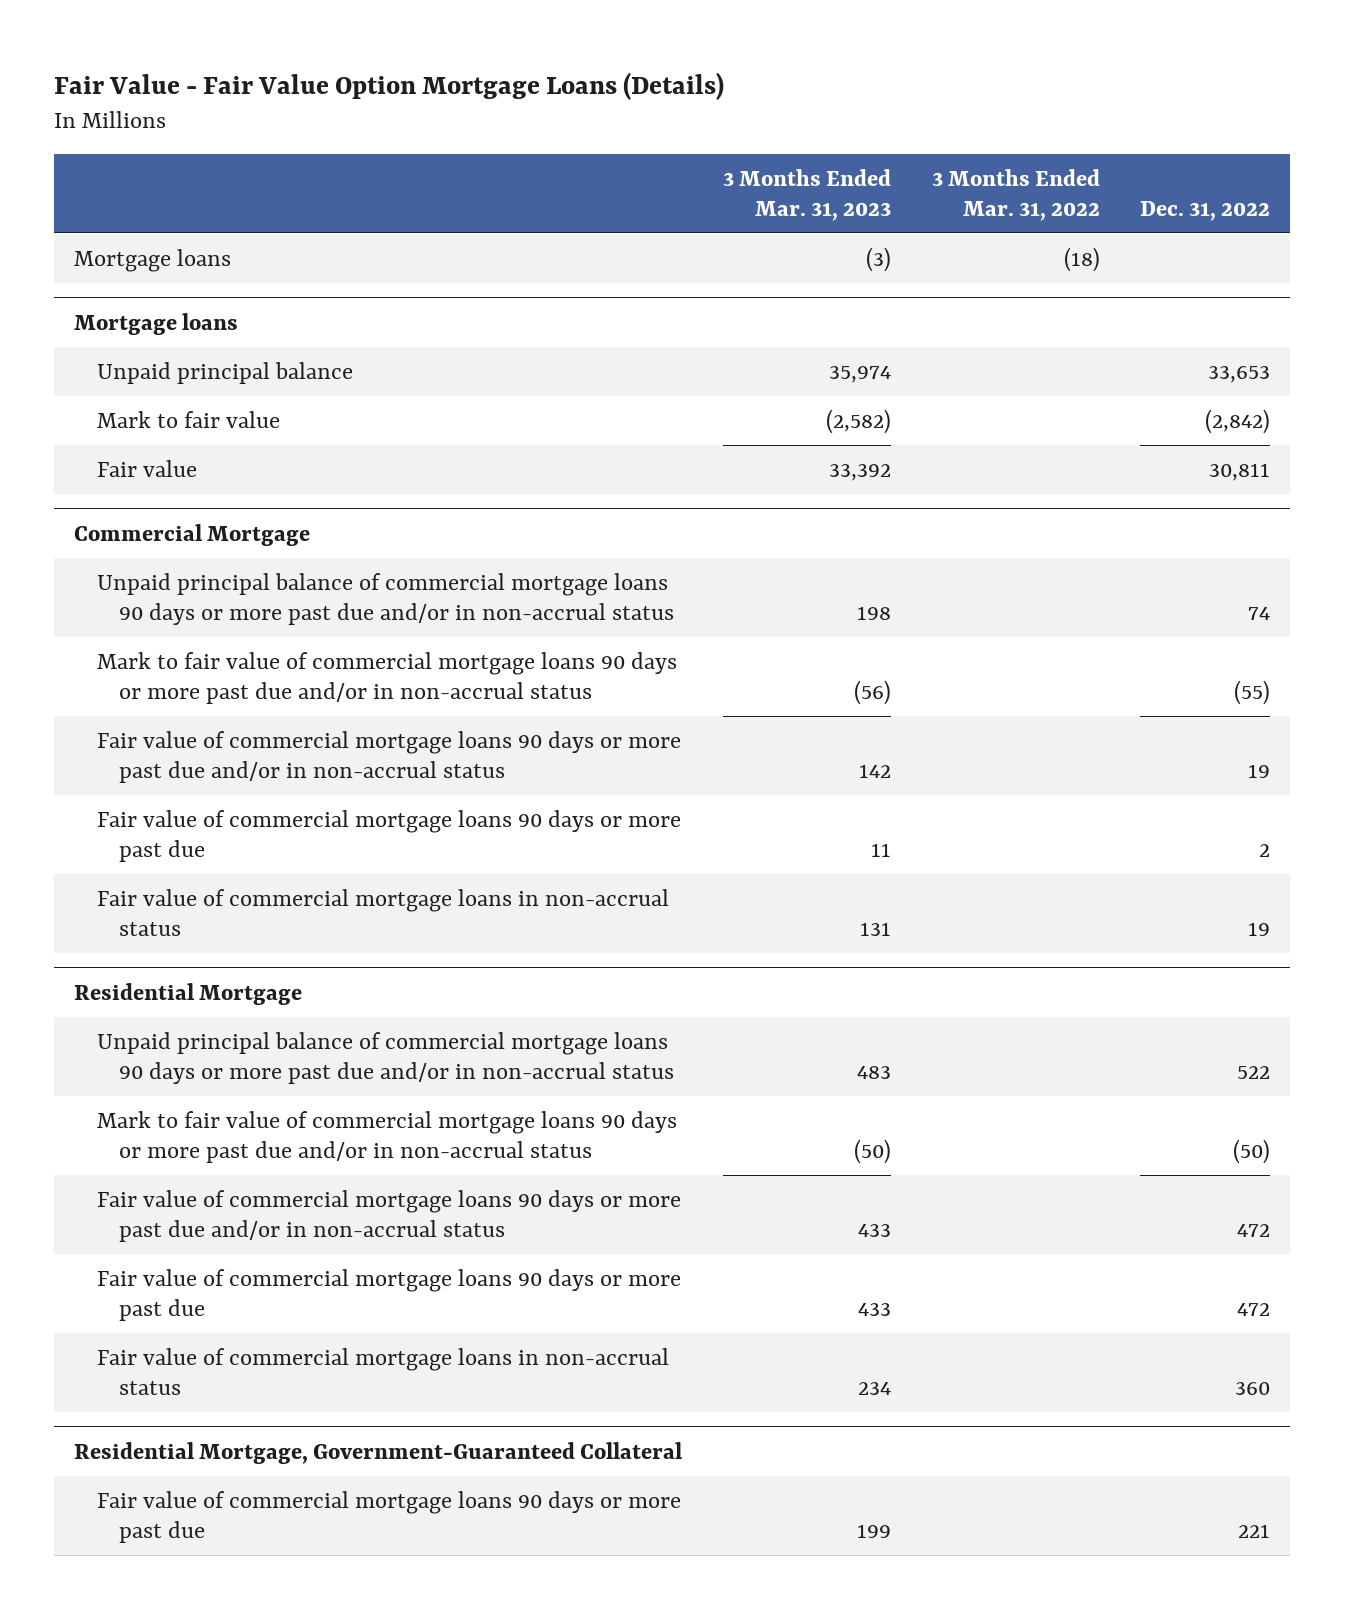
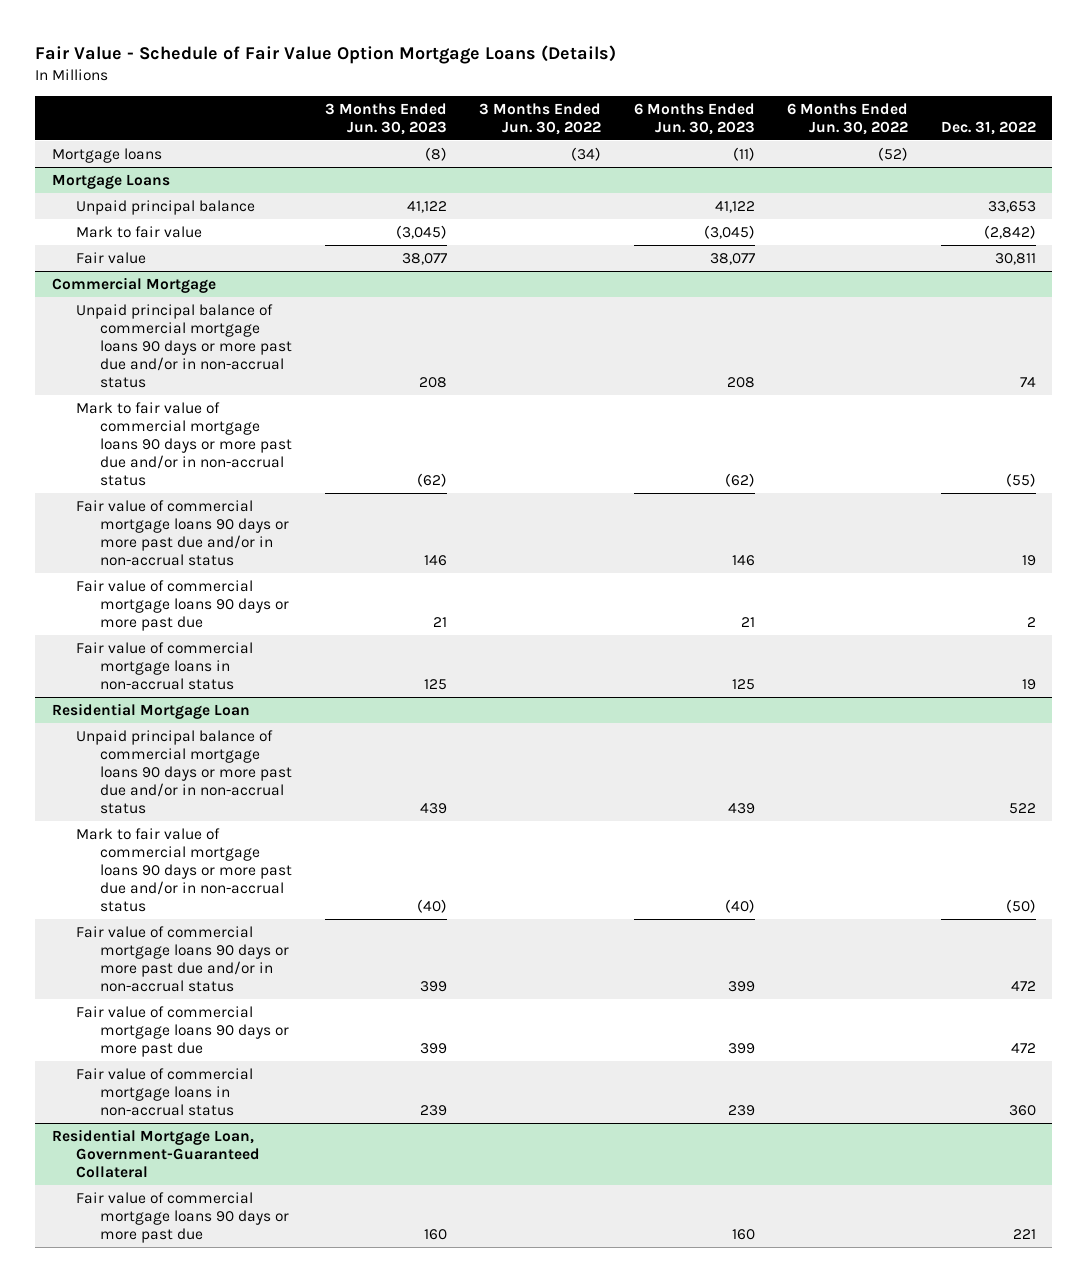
- Fair Value - Fair Value Option Mortgage Loans (Details)
+ Fair Value - Schedule of Fair Value Option Mortgage Loans (Details)
- | 3 Months Ended Mar. 31, 2023 | 3 Months Ended Mar. 31, 2022 | Dec. 31, 2022
+ | 3 Months Ended Jun. 30, 2023 | 3 Months Ended Jun. 30, 2022 | 6 Months Ended Jun. 30, 2023 | 6 Months Ended Jun. 30, 2022 | Dec. 31, 2022
- Mortgage loans
+ Mortgage Loans
- Residential Mortgage
+ Residential Mortgage Loan
- Residential Mortgage, Government-Guaranteed Collateral
+ Residential Mortgage Loan, Government-Guaranteed Collateral

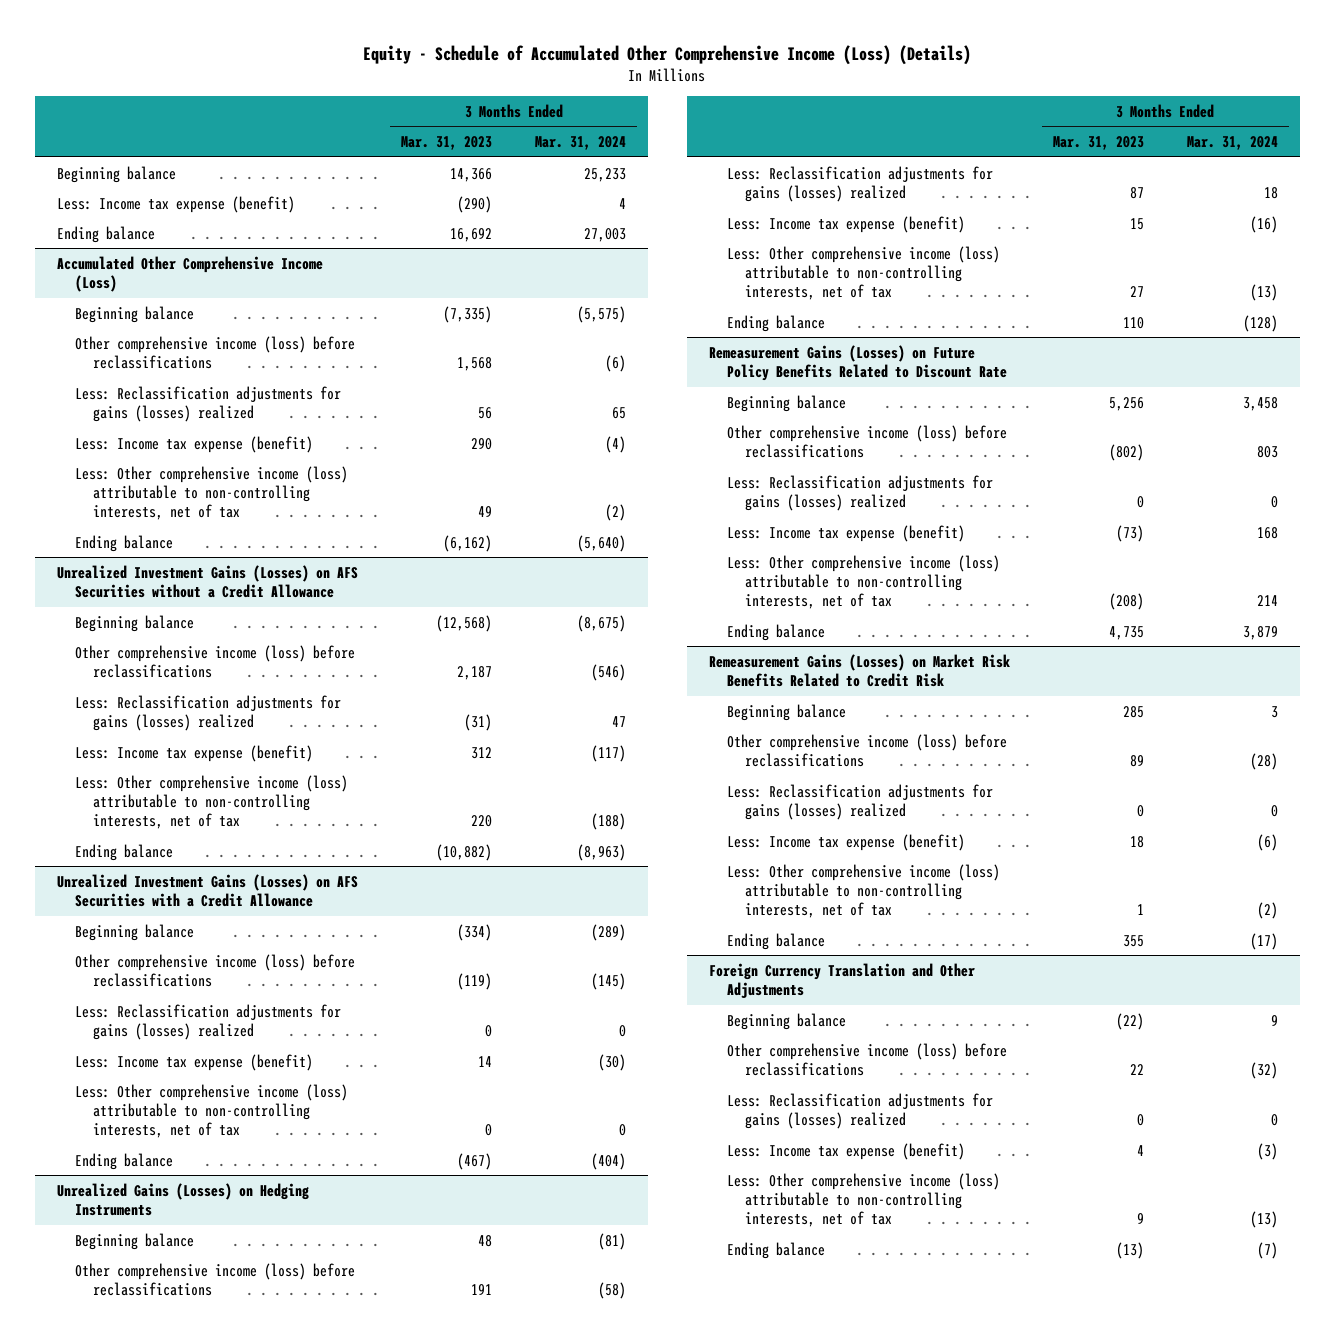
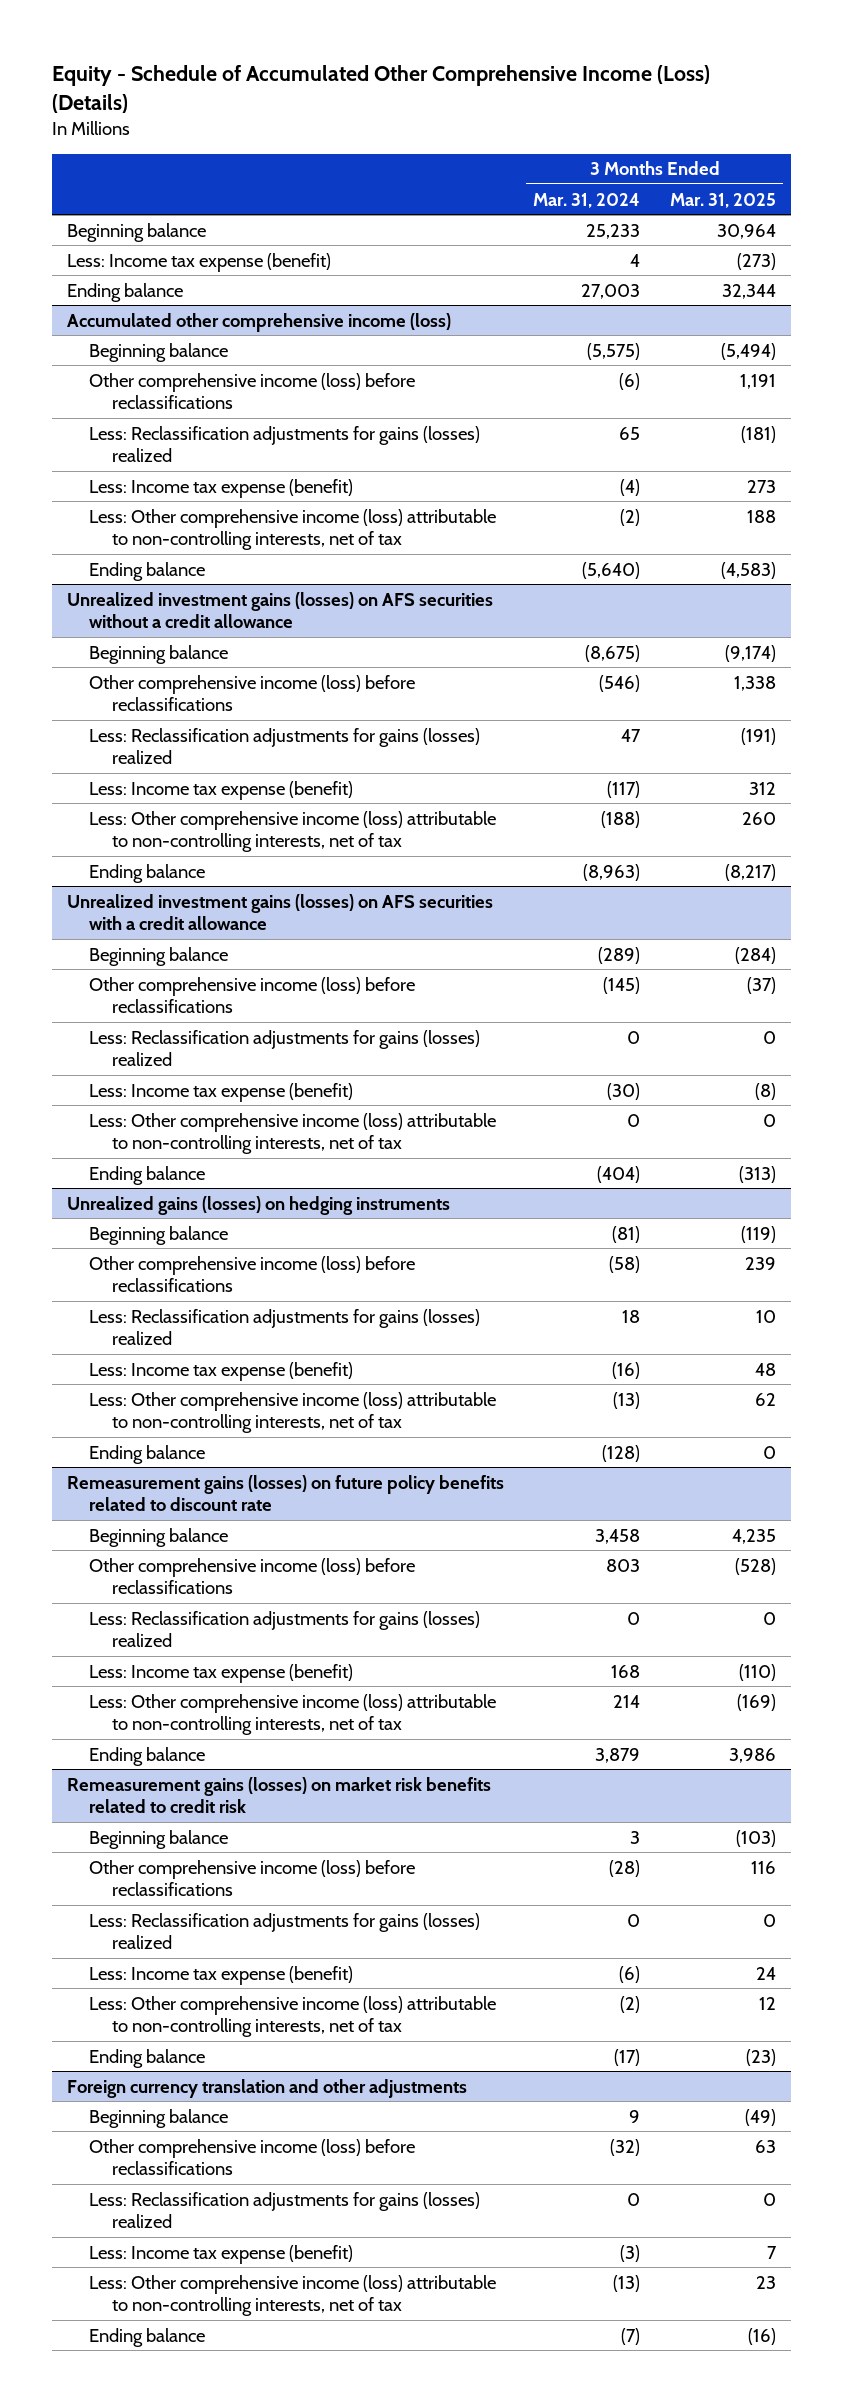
- | 3 Months Ended Mar. 31, 2023 | 3 Months Ended Mar. 31, 2024
+ | 3 Months Ended Mar. 31, 2024 | 3 Months Ended Mar. 31, 2025
- Accumulated Other Comprehensive Income (Loss)
+ Accumulated other comprehensive income (loss)
- Unrealized Investment Gains (Losses) on AFS Securities without a Credit Allowance
+ Unrealized investment gains (losses) on AFS securities without a credit allowance
- Unrealized Investment Gains (Losses) on AFS Securities with a Credit Allowance
+ Unrealized investment gains (losses) on AFS securities with a credit allowance
- Unrealized Gains (Losses) on Hedging Instruments
+ Unrealized gains (losses) on hedging instruments
- Remeasurement Gains (Losses) on Future Policy Benefits Related to Discount Rate
+ Remeasurement gains (losses) on future policy benefits related to discount rate
- Remeasurement Gains (Losses) on Market Risk Benefits Related to Credit Risk
+ Remeasurement gains (losses) on market risk benefits related to credit risk
- Foreign Currency Translation and Other Adjustments
+ Foreign currency translation and other adjustments

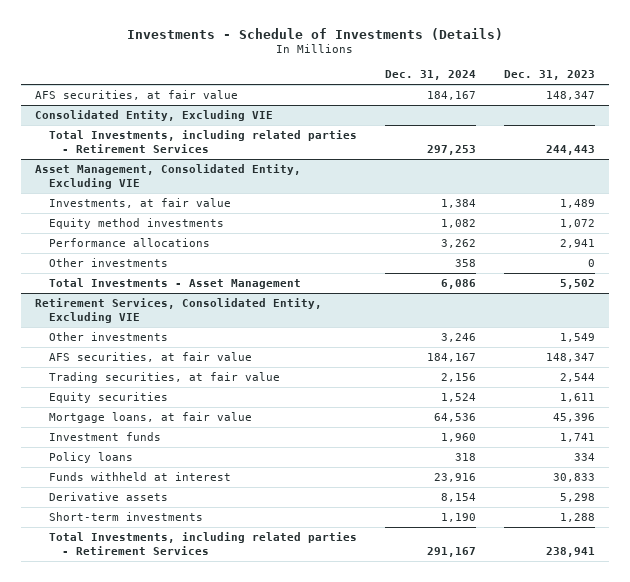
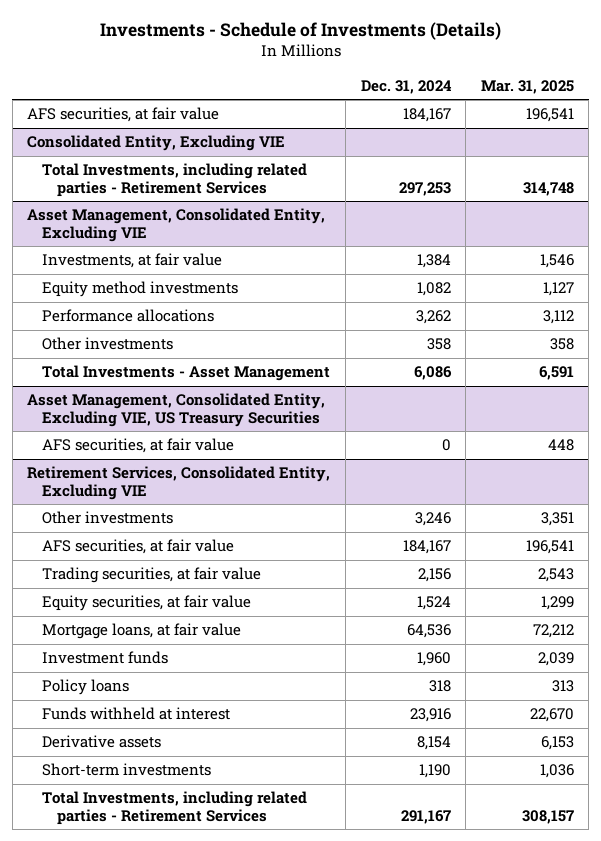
- | Dec. 31, 2024 | Dec. 31, 2023
+ | Dec. 31, 2024 | Mar. 31, 2025
+ Asset Management, Consolidated Entity, Excluding VIE, US Treasury Securities
+ AFS securities, at fair value | 0 | 448
@ Retirement Services, Consolidated Entity, Excluding VIE
- Equity securities | 1,524 | 1,611
+ Equity securities, at fair value | 1,524 | 1,299

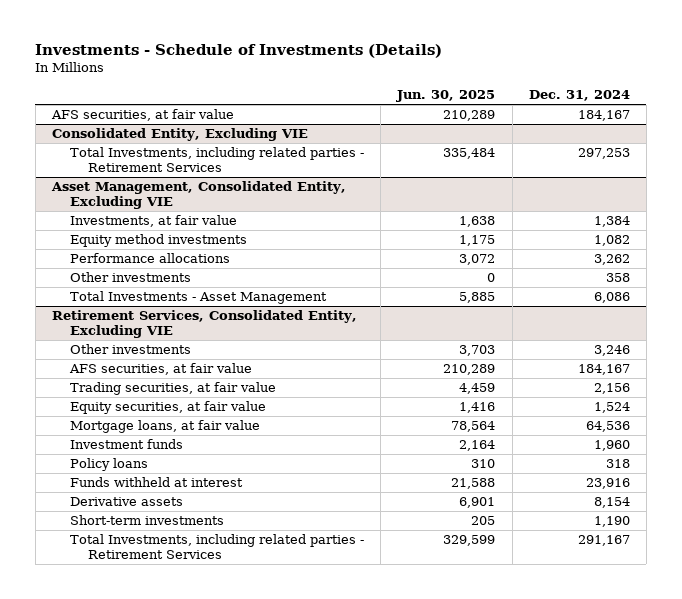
- | Dec. 31, 2024 | Mar. 31, 2025
+ | Jun. 30, 2025 | Dec. 31, 2024
- Asset Management, Consolidated Entity, Excluding VIE, US Treasury Securities
- AFS securities, at fair value | 0 | 448

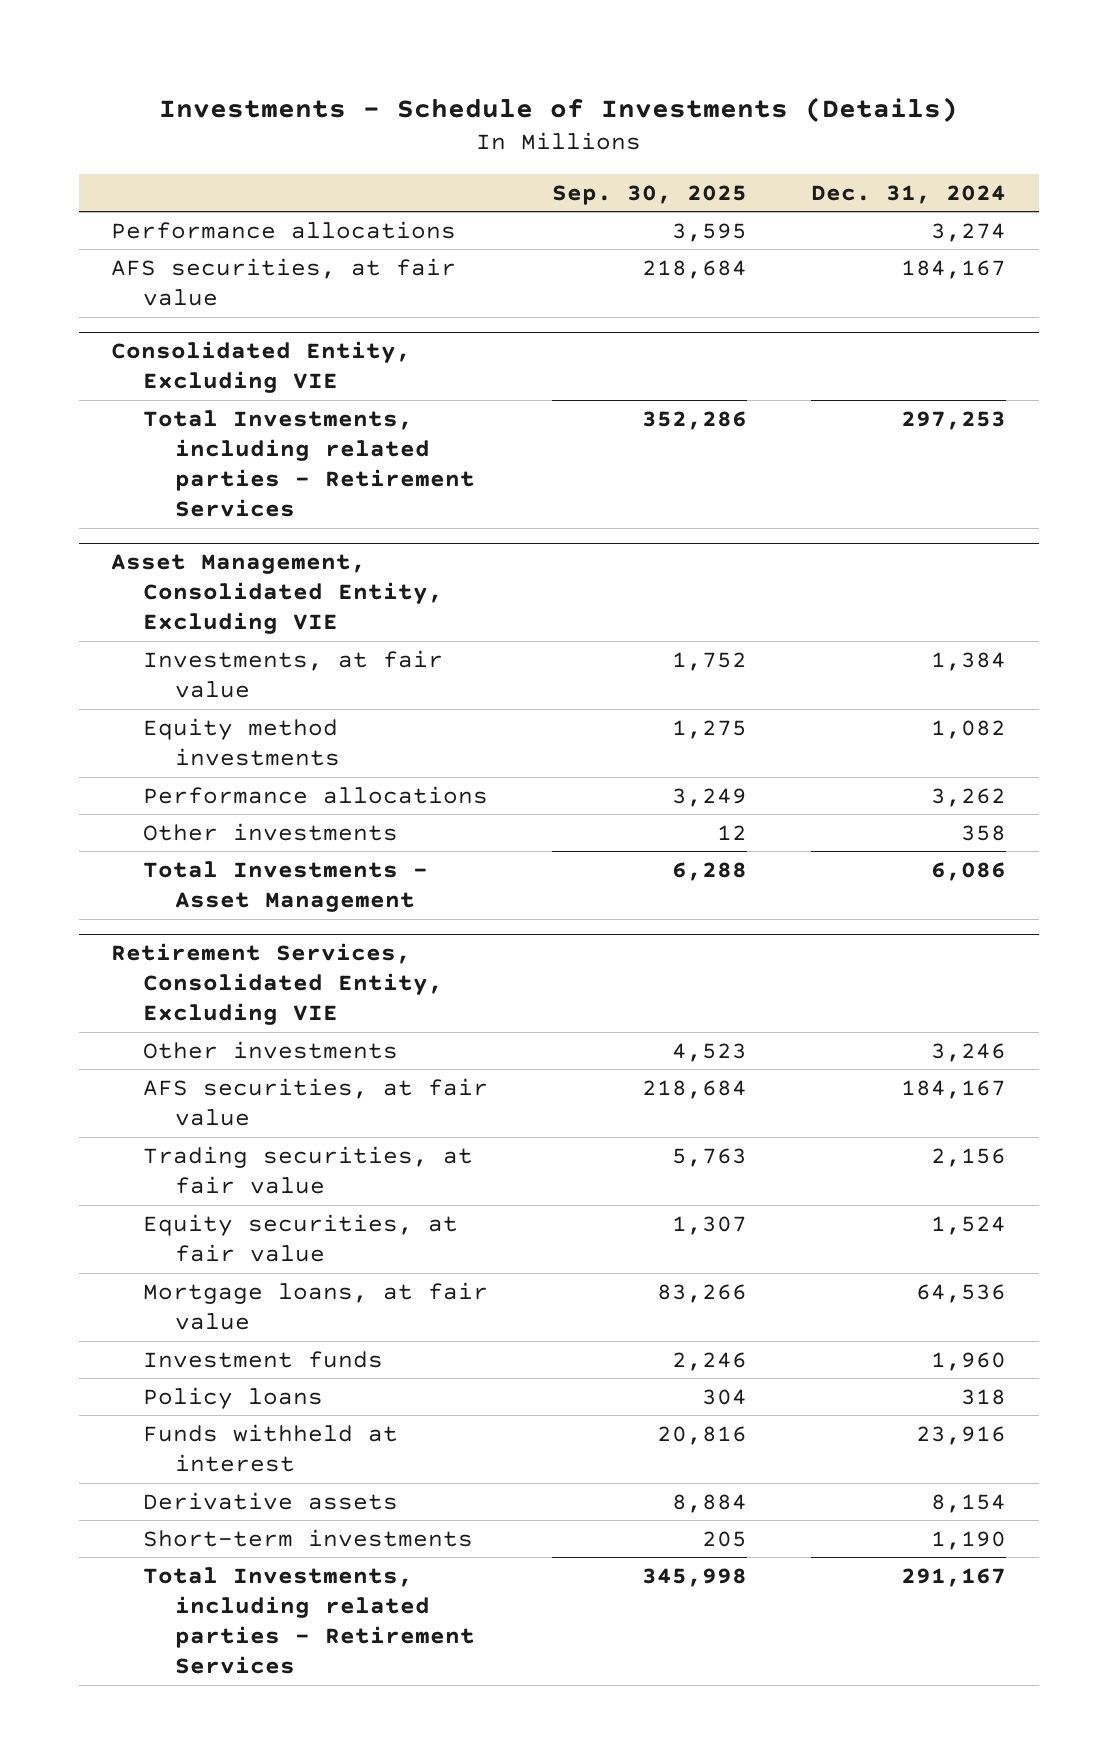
- | Jun. 30, 2025 | Dec. 31, 2024
+ | Sep. 30, 2025 | Dec. 31, 2024
+ Performance allocations | 3,595 | 3,274

